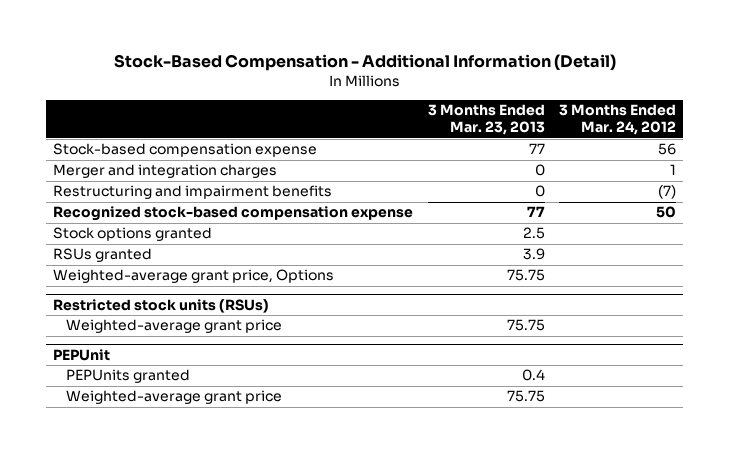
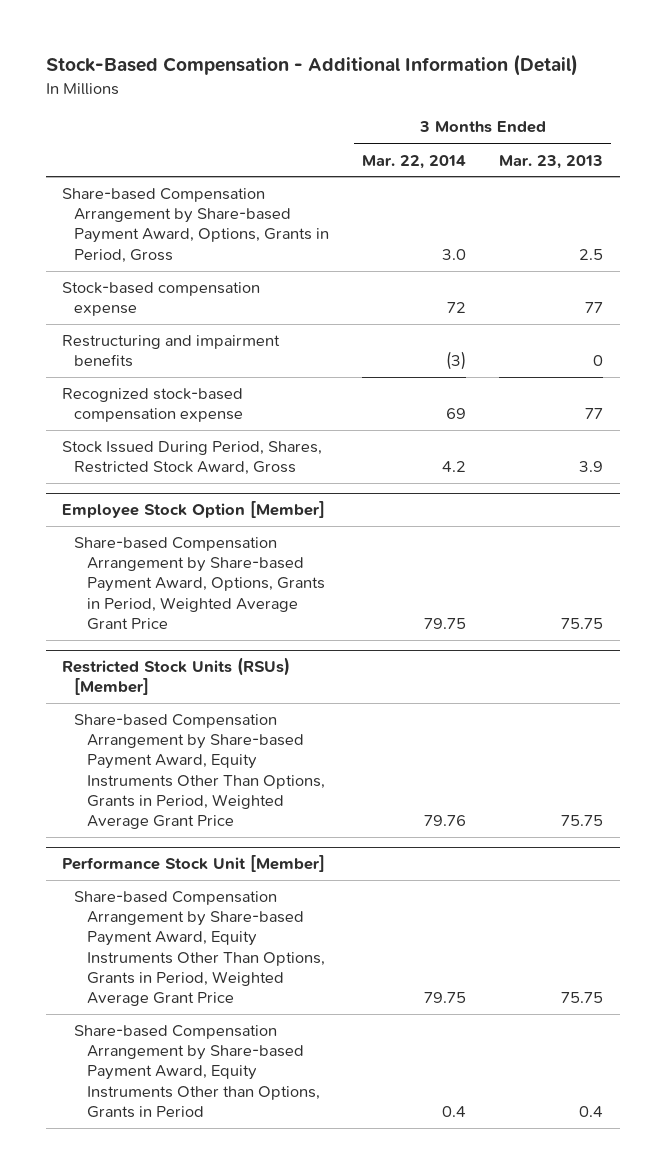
- | 3 Months Ended Mar. 23, 2013 | 3 Months Ended Mar. 24, 2012
+ | 3 Months Ended Mar. 22, 2014 | 3 Months Ended Mar. 23, 2013
+ Share-based Compensation Arrangement by Share-based Payment Award, Options, Grants in Period, Gross | 3.0 | 2.5
- Merger and integration charges | 0 | 1
- Stock options granted | 2.5 |
- RSUs granted | 3.9 |
- Weighted-average grant price, Options | 75.75 |
- Restricted stock units (RSUs)
- Weighted-average grant price | 75.75 |
- PEPUnit
- PEPUnits granted | 0.4 |
- Weighted-average grant price | 75.75 |
+ Stock Issued During Period, Shares, Restricted Stock Award, Gross | 4.2 | 3.9
+ Employee Stock Option [Member]
+ Share-based Compensation Arrangement by Share-based Payment Award, Options, Grants in Period, Weighted Average Grant Price | 79.75 | 75.75
+ Restricted Stock Units (RSUs) [Member]
+ Share-based Compensation Arrangement by Share-based Payment Award, Equity Instruments Other Than Options, Grants in Period, Weighted Average Grant Price | 79.76 | 75.75
+ Performance Stock Unit [Member]
+ Share-based Compensation Arrangement by Share-based Payment Award, Equity Instruments Other Than Options, Grants in Period, Weighted Average Grant Price | 79.75 | 75.75
+ Share-based Compensation Arrangement by Share-based Payment Award, Equity Instruments Other than Options, Grants in Period | 0.4 | 0.4

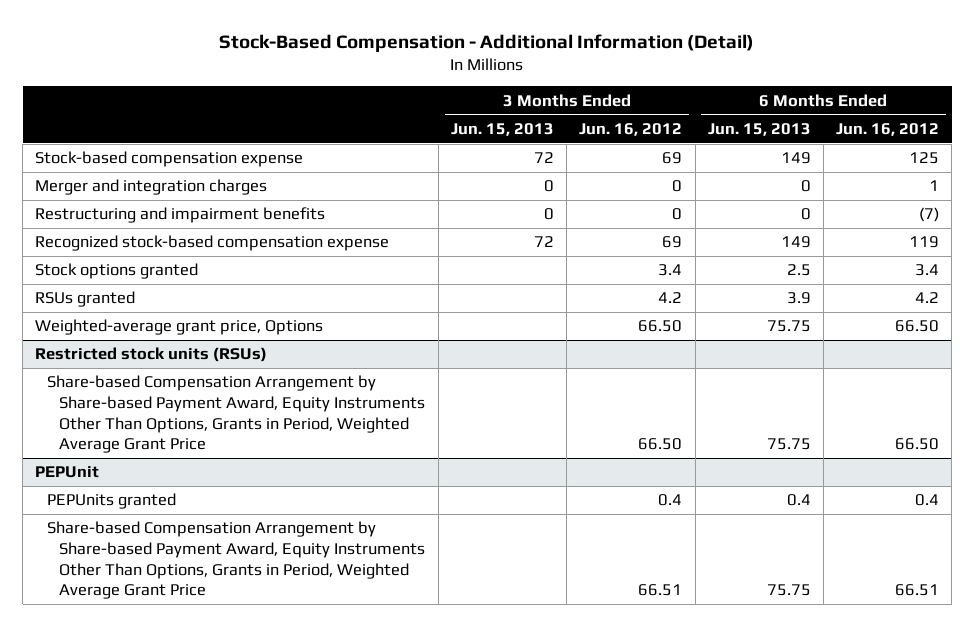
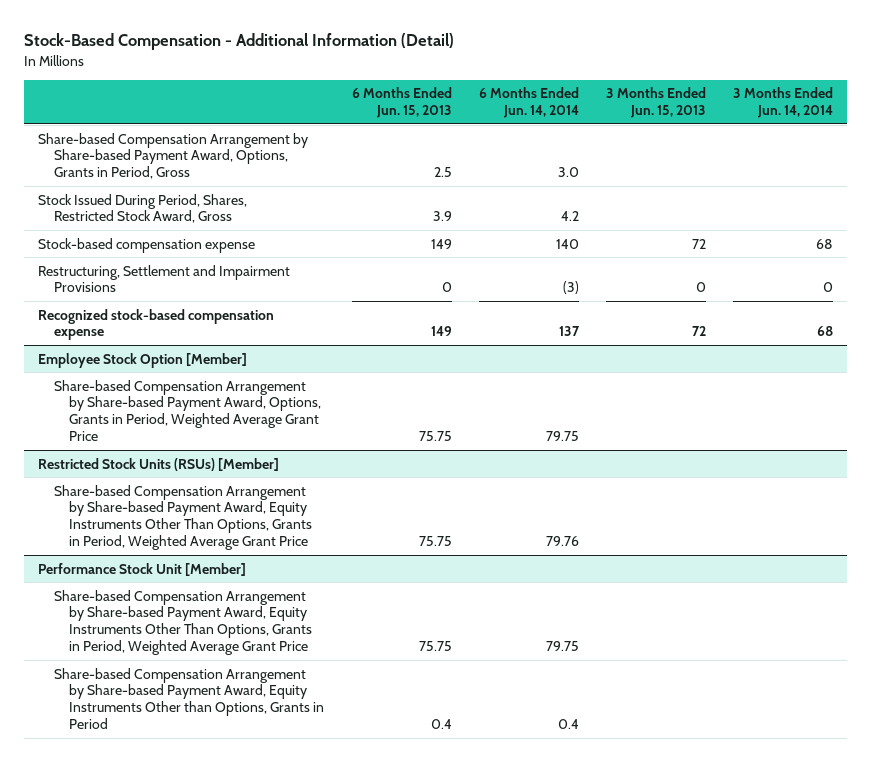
- | 3 Months Ended Jun. 15, 2013 | 3 Months Ended Jun. 16, 2012 | 6 Months Ended Jun. 15, 2013 | 6 Months Ended Jun. 16, 2012
+ | 6 Months Ended Jun. 15, 2013 | 6 Months Ended Jun. 14, 2014 | 3 Months Ended Jun. 15, 2013 | 3 Months Ended Jun. 14, 2014
+ Share-based Compensation Arrangement by Share-based Payment Award, Options, Grants in Period, Gross | 2.5 | 3.0 | |
+ Stock Issued During Period, Shares, Restricted Stock Award, Gross | 3.9 | 4.2 | |
- Merger and integration charges | 0 | 0 | 0 | 1
- Restructuring and impairment benefits | 0 | 0 | 0 | (7)
+ Restructuring, Settlement and Impairment Provisions | 0 | (3) | 0 | 0
- Stock options granted | | 3.4 | 2.5 | 3.4
- RSUs granted | | 4.2 | 3.9 | 4.2
- Weighted-average grant price, Options | | 66.50 | 75.75 | 66.50
- Restricted stock units (RSUs)
+ Employee Stock Option [Member]
+ Share-based Compensation Arrangement by Share-based Payment Award, Options, Grants in Period, Weighted Average Grant Price | 75.75 | 79.75 | |
+ Restricted Stock Units (RSUs) [Member]
- PEPUnit
- PEPUnits granted | | 0.4 | 0.4 | 0.4
+ Performance Stock Unit [Member]
+ Share-based Compensation Arrangement by Share-based Payment Award, Equity Instruments Other than Options, Grants in Period | 0.4 | 0.4 | |

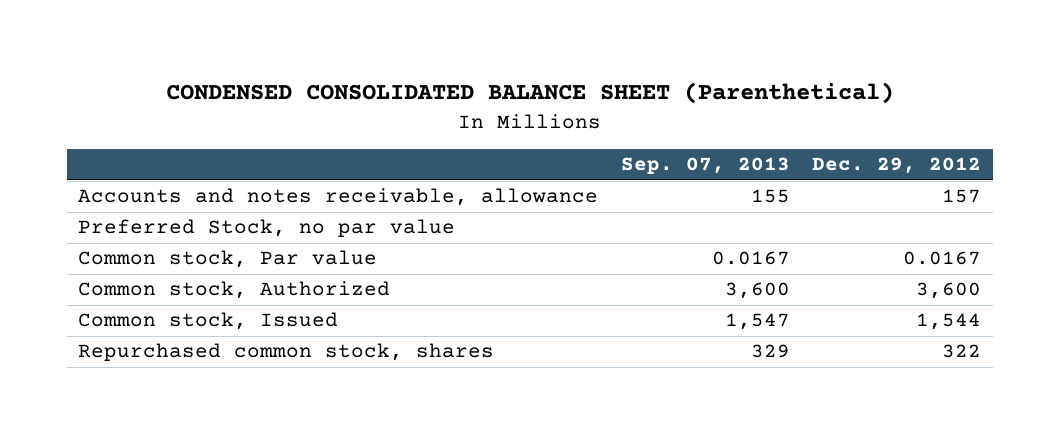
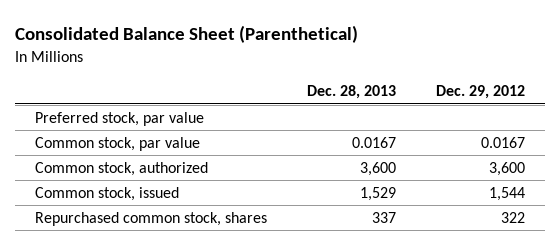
- CONDENSED CONSOLIDATED BALANCE SHEET (Parenthetical)
+ Consolidated Balance Sheet (Parenthetical)
- | Sep. 07, 2013 | Dec. 29, 2012
+ | Dec. 28, 2013 | Dec. 29, 2012
- Accounts and notes receivable, allowance | 155 | 157
- Preferred Stock, no par value
- Common stock, Par value | 0.0167 | 0.0167
- Common stock, Authorized | 3,600 | 3,600
- Common stock, Issued | 1,547 | 1,544
+ Preferred stock, par value
+ Common stock, par value | 0.0167 | 0.0167
+ Common stock, authorized | 3,600 | 3,600
+ Common stock, issued | 1,529 | 1,544

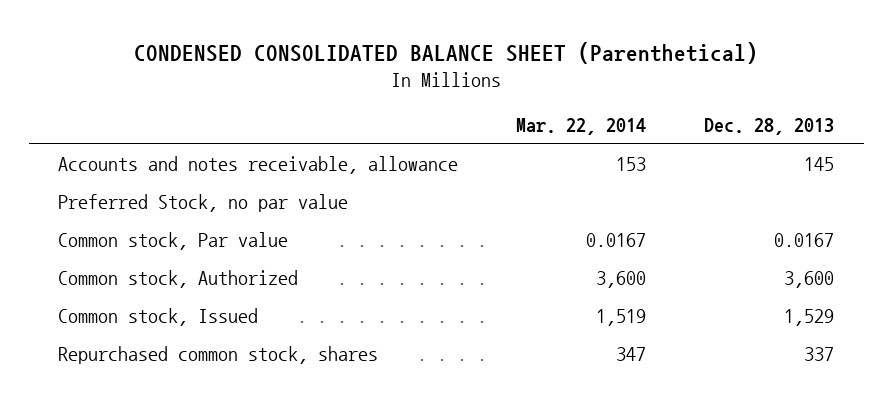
- Consolidated Balance Sheet (Parenthetical)
+ CONDENSED CONSOLIDATED BALANCE SHEET (Parenthetical)
- | Dec. 28, 2013 | Dec. 29, 2012
+ | Mar. 22, 2014 | Dec. 28, 2013
- Preferred stock, par value
- Common stock, par value | 0.0167 | 0.0167
- Common stock, authorized | 3,600 | 3,600
- Common stock, issued | 1,529 | 1,544
+ Accounts and notes receivable, allowance | 153 | 145
+ Preferred Stock, no par value
+ Common stock, Par value | 0.0167 | 0.0167
+ Common stock, Authorized | 3,600 | 3,600
+ Common stock, Issued | 1,519 | 1,529

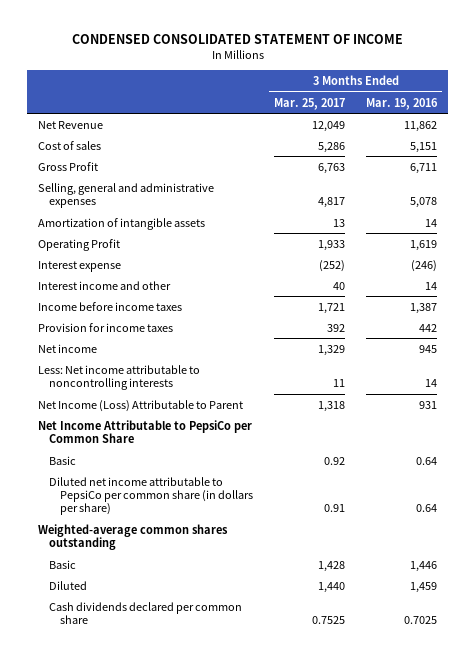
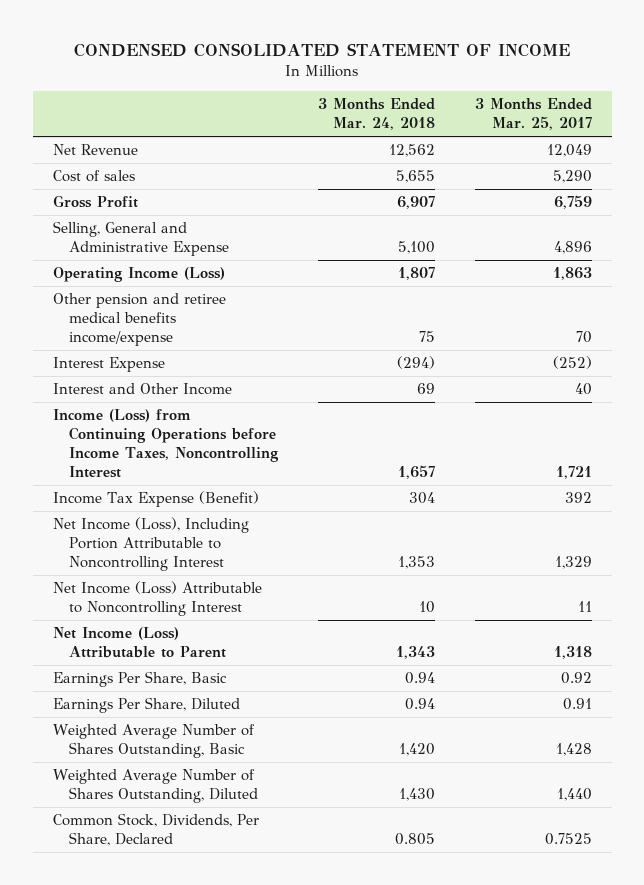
- | 3 Months Ended Mar. 25, 2017 | 3 Months Ended Mar. 19, 2016
+ | 3 Months Ended Mar. 24, 2018 | 3 Months Ended Mar. 25, 2017
- Cost of sales | 5,286 | 5,151
- Gross Profit | 6,763 | 6,711
- Selling, general and administrative expenses | 4,817 | 5,078
- Amortization of intangible assets | 13 | 14
- Operating Profit | 1,933 | 1,619
- Interest expense | (252) | (246)
- Interest income and other | 40 | 14
- Income before income taxes | 1,721 | 1,387
- Provision for income taxes | 392 | 442
- Net income | 1,329 | 945
- Less: Net income attributable to noncontrolling interests | 11 | 14
+ Cost of sales | 5,655 | 5,290
+ Gross Profit | 6,907 | 6,759
+ Selling, General and Administrative Expense | 5,100 | 4,896
+ Operating Income (Loss) | 1,807 | 1,863
+ Other pension and retiree medical benefits income/expense | 75 | 70
+ Interest Expense | (294) | (252)
+ Interest and Other Income | 69 | 40
+ Income (Loss) from Continuing Operations before Income Taxes, Noncontrolling Interest | 1,657 | 1,721
+ Income Tax Expense (Benefit) | 304 | 392
+ Net Income (Loss), Including Portion Attributable to Noncontrolling Interest | 1,353 | 1,329
+ Net Income (Loss) Attributable to Noncontrolling Interest | 10 | 11
- Net Income Attributable to PepsiCo per Common Share
- Basic | 0.92 | 0.64
- Diluted net income attributable to PepsiCo per common share (in dollars per share) | 0.91 | 0.64
- Weighted-average common shares outstanding
- Basic | 1,428 | 1,446
- Diluted | 1,440 | 1,459
- Cash dividends declared per common share | 0.7525 | 0.7025
+ Earnings Per Share, Basic | 0.94 | 0.92
+ Earnings Per Share, Diluted | 0.94 | 0.91
+ Weighted Average Number of Shares Outstanding, Basic | 1,420 | 1,428
+ Weighted Average Number of Shares Outstanding, Diluted | 1,430 | 1,440
+ Common Stock, Dividends, Per Share, Declared | 0.805 | 0.7525

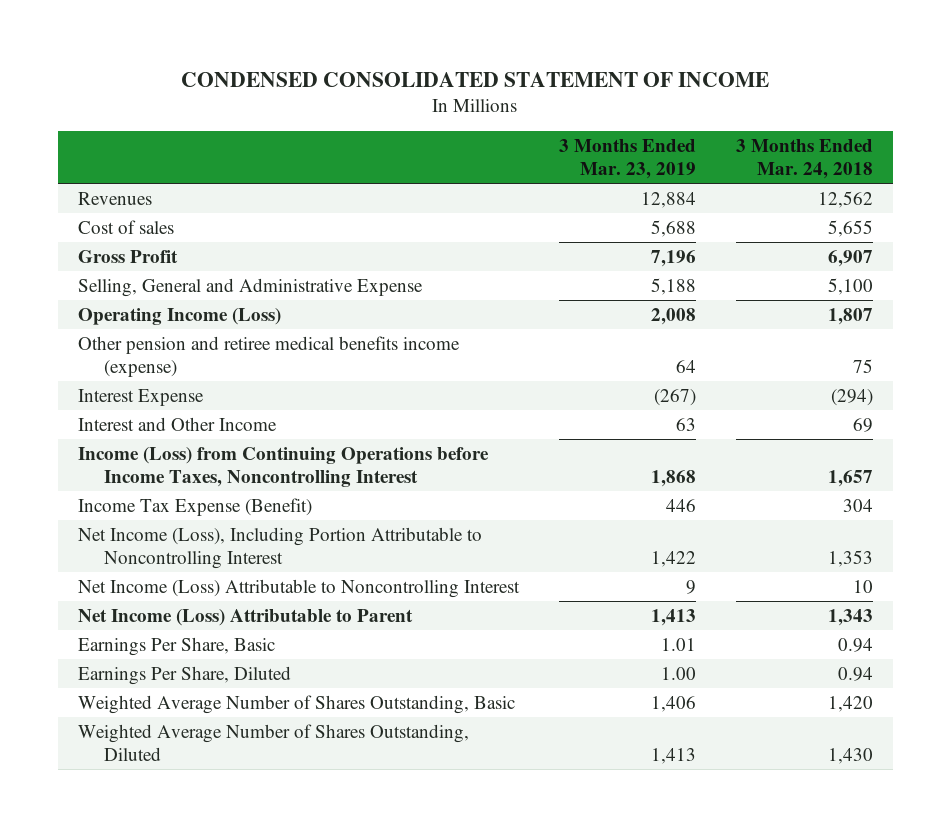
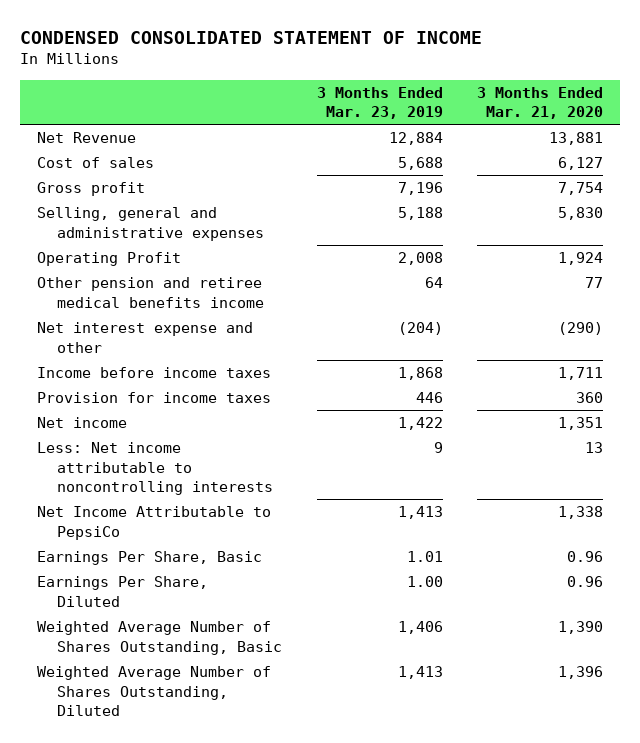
- | 3 Months Ended Mar. 23, 2019 | 3 Months Ended Mar. 24, 2018
+ | 3 Months Ended Mar. 23, 2019 | 3 Months Ended Mar. 21, 2020
- Revenues | 12,884 | 12,562
+ Net Revenue | 12,884 | 13,881
- Gross Profit | 7,196 | 6,907
- Selling, General and Administrative Expense | 5,188 | 5,100
- Operating Income (Loss) | 2,008 | 1,807
- Other pension and retiree medical benefits income (expense) | 64 | 75
- Interest Expense | (267) | (294)
- Interest and Other Income | 63 | 69
- Income (Loss) from Continuing Operations before Income Taxes, Noncontrolling Interest | 1,868 | 1,657
- Income Tax Expense (Benefit) | 446 | 304
- Net Income (Loss), Including Portion Attributable to Noncontrolling Interest | 1,422 | 1,353
- Net Income (Loss) Attributable to Noncontrolling Interest | 9 | 10
- Net Income (Loss) Attributable to Parent | 1,413 | 1,343
+ Gross profit | 7,196 | 7,754
+ Selling, general and administrative expenses | 5,188 | 5,830
+ Operating Profit | 2,008 | 1,924
+ Other pension and retiree medical benefits income | 64 | 77
+ Net interest expense and other | (204) | (290)
+ Income before income taxes | 1,868 | 1,711
+ Provision for income taxes | 446 | 360
+ Net income | 1,422 | 1,351
+ Less: Net income attributable to noncontrolling interests | 9 | 13
+ Net Income Attributable to PepsiCo | 1,413 | 1,338

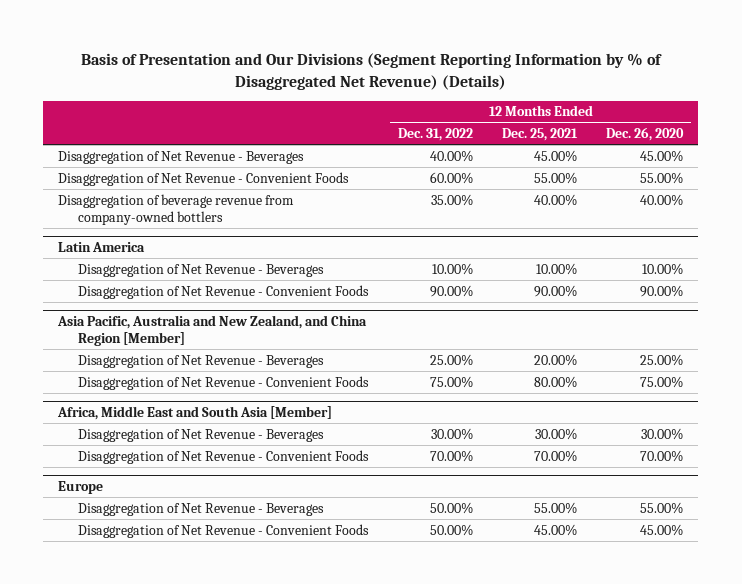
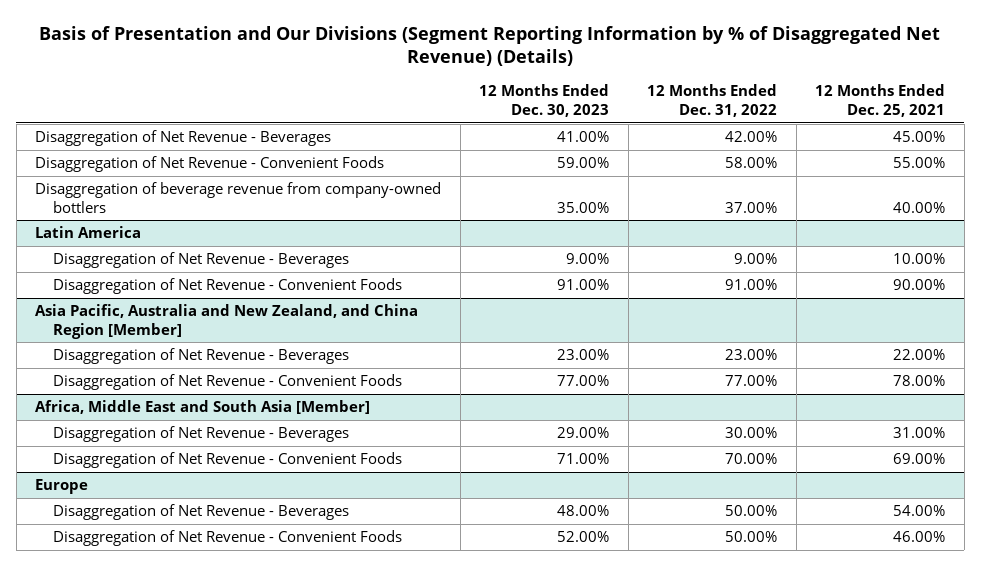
- | 12 Months Ended Dec. 31, 2022 | 12 Months Ended Dec. 25, 2021 | 12 Months Ended Dec. 26, 2020
+ | 12 Months Ended Dec. 30, 2023 | 12 Months Ended Dec. 31, 2022 | 12 Months Ended Dec. 25, 2021
- Disaggregation of Net Revenue - Beverages | 40.00% | 45.00% | 45.00%
- Disaggregation of Net Revenue - Convenient Foods | 60.00% | 55.00% | 55.00%
- Disaggregation of beverage revenue from company-owned bottlers | 35.00% | 40.00% | 40.00%
+ Disaggregation of Net Revenue - Beverages | 41.00% | 42.00% | 45.00%
+ Disaggregation of Net Revenue - Convenient Foods | 59.00% | 58.00% | 55.00%
+ Disaggregation of beverage revenue from company-owned bottlers | 35.00% | 37.00% | 40.00%
@ Latin America
- Disaggregation of Net Revenue - Beverages | 10.00% | 10.00% | 10.00%
- Disaggregation of Net Revenue - Convenient Foods | 90.00% | 90.00% | 90.00%
+ Disaggregation of Net Revenue - Beverages | 9.00% | 9.00% | 10.00%
+ Disaggregation of Net Revenue - Convenient Foods | 91.00% | 91.00% | 90.00%
@ Asia Pacific, Australia and New Zealand, and China Region [Member]
- Disaggregation of Net Revenue - Beverages | 25.00% | 20.00% | 25.00%
- Disaggregation of Net Revenue - Convenient Foods | 75.00% | 80.00% | 75.00%
+ Disaggregation of Net Revenue - Beverages | 23.00% | 23.00% | 22.00%
+ Disaggregation of Net Revenue - Convenient Foods | 77.00% | 77.00% | 78.00%
@ Africa, Middle East and South Asia [Member]
- Disaggregation of Net Revenue - Beverages | 30.00% | 30.00% | 30.00%
- Disaggregation of Net Revenue - Convenient Foods | 70.00% | 70.00% | 70.00%
+ Disaggregation of Net Revenue - Beverages | 29.00% | 30.00% | 31.00%
+ Disaggregation of Net Revenue - Convenient Foods | 71.00% | 70.00% | 69.00%
@ Europe
- Disaggregation of Net Revenue - Beverages | 50.00% | 55.00% | 55.00%
- Disaggregation of Net Revenue - Convenient Foods | 50.00% | 45.00% | 45.00%
+ Disaggregation of Net Revenue - Beverages | 48.00% | 50.00% | 54.00%
+ Disaggregation of Net Revenue - Convenient Foods | 52.00% | 50.00% | 46.00%

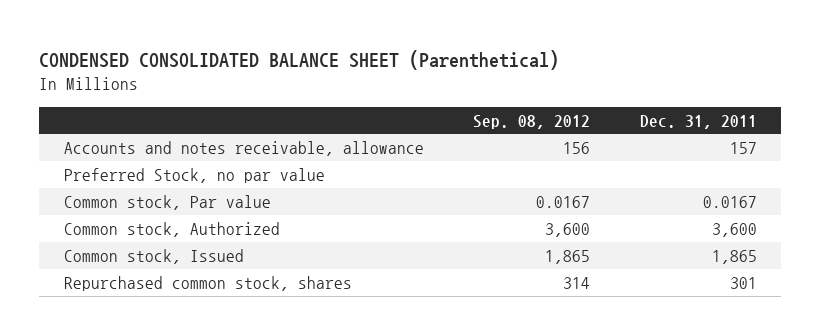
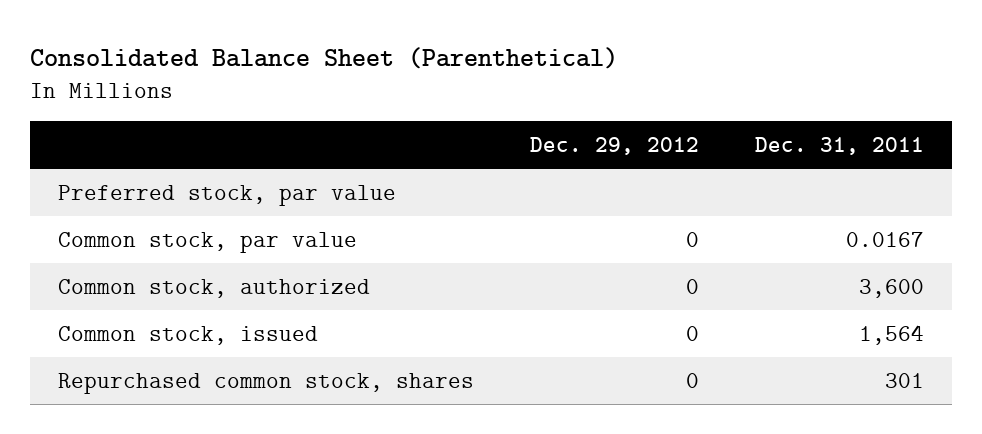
- CONDENSED CONSOLIDATED BALANCE SHEET (Parenthetical)
+ Consolidated Balance Sheet (Parenthetical)
- | Sep. 08, 2012 | Dec. 31, 2011
+ | Dec. 29, 2012 | Dec. 31, 2011
- Accounts and notes receivable, allowance | 156 | 157
- Preferred Stock, no par value
- Common stock, Par value | 0.0167 | 0.0167
- Common stock, Authorized | 3,600 | 3,600
- Common stock, Issued | 1,865 | 1,865
+ Preferred stock, par value
+ Common stock, par value | 0 | 0.0167
+ Common stock, authorized | 0 | 3,600
+ Common stock, issued | 0 | 1,564

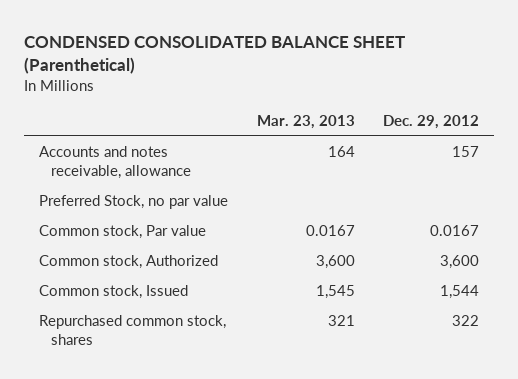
- Consolidated Balance Sheet (Parenthetical)
+ CONDENSED CONSOLIDATED BALANCE SHEET (Parenthetical)
- | Dec. 29, 2012 | Dec. 31, 2011
+ | Mar. 23, 2013 | Dec. 29, 2012
- Preferred stock, par value
- Common stock, par value | 0 | 0.0167
- Common stock, authorized | 0 | 3,600
- Common stock, issued | 0 | 1,564
- Repurchased common stock, shares | 0 | 301
+ Accounts and notes receivable, allowance | 164 | 157
+ Preferred Stock, no par value
+ Common stock, Par value | 0.0167 | 0.0167
+ Common stock, Authorized | 3,600 | 3,600
+ Common stock, Issued | 1,545 | 1,544
+ Repurchased common stock, shares | 321 | 322

